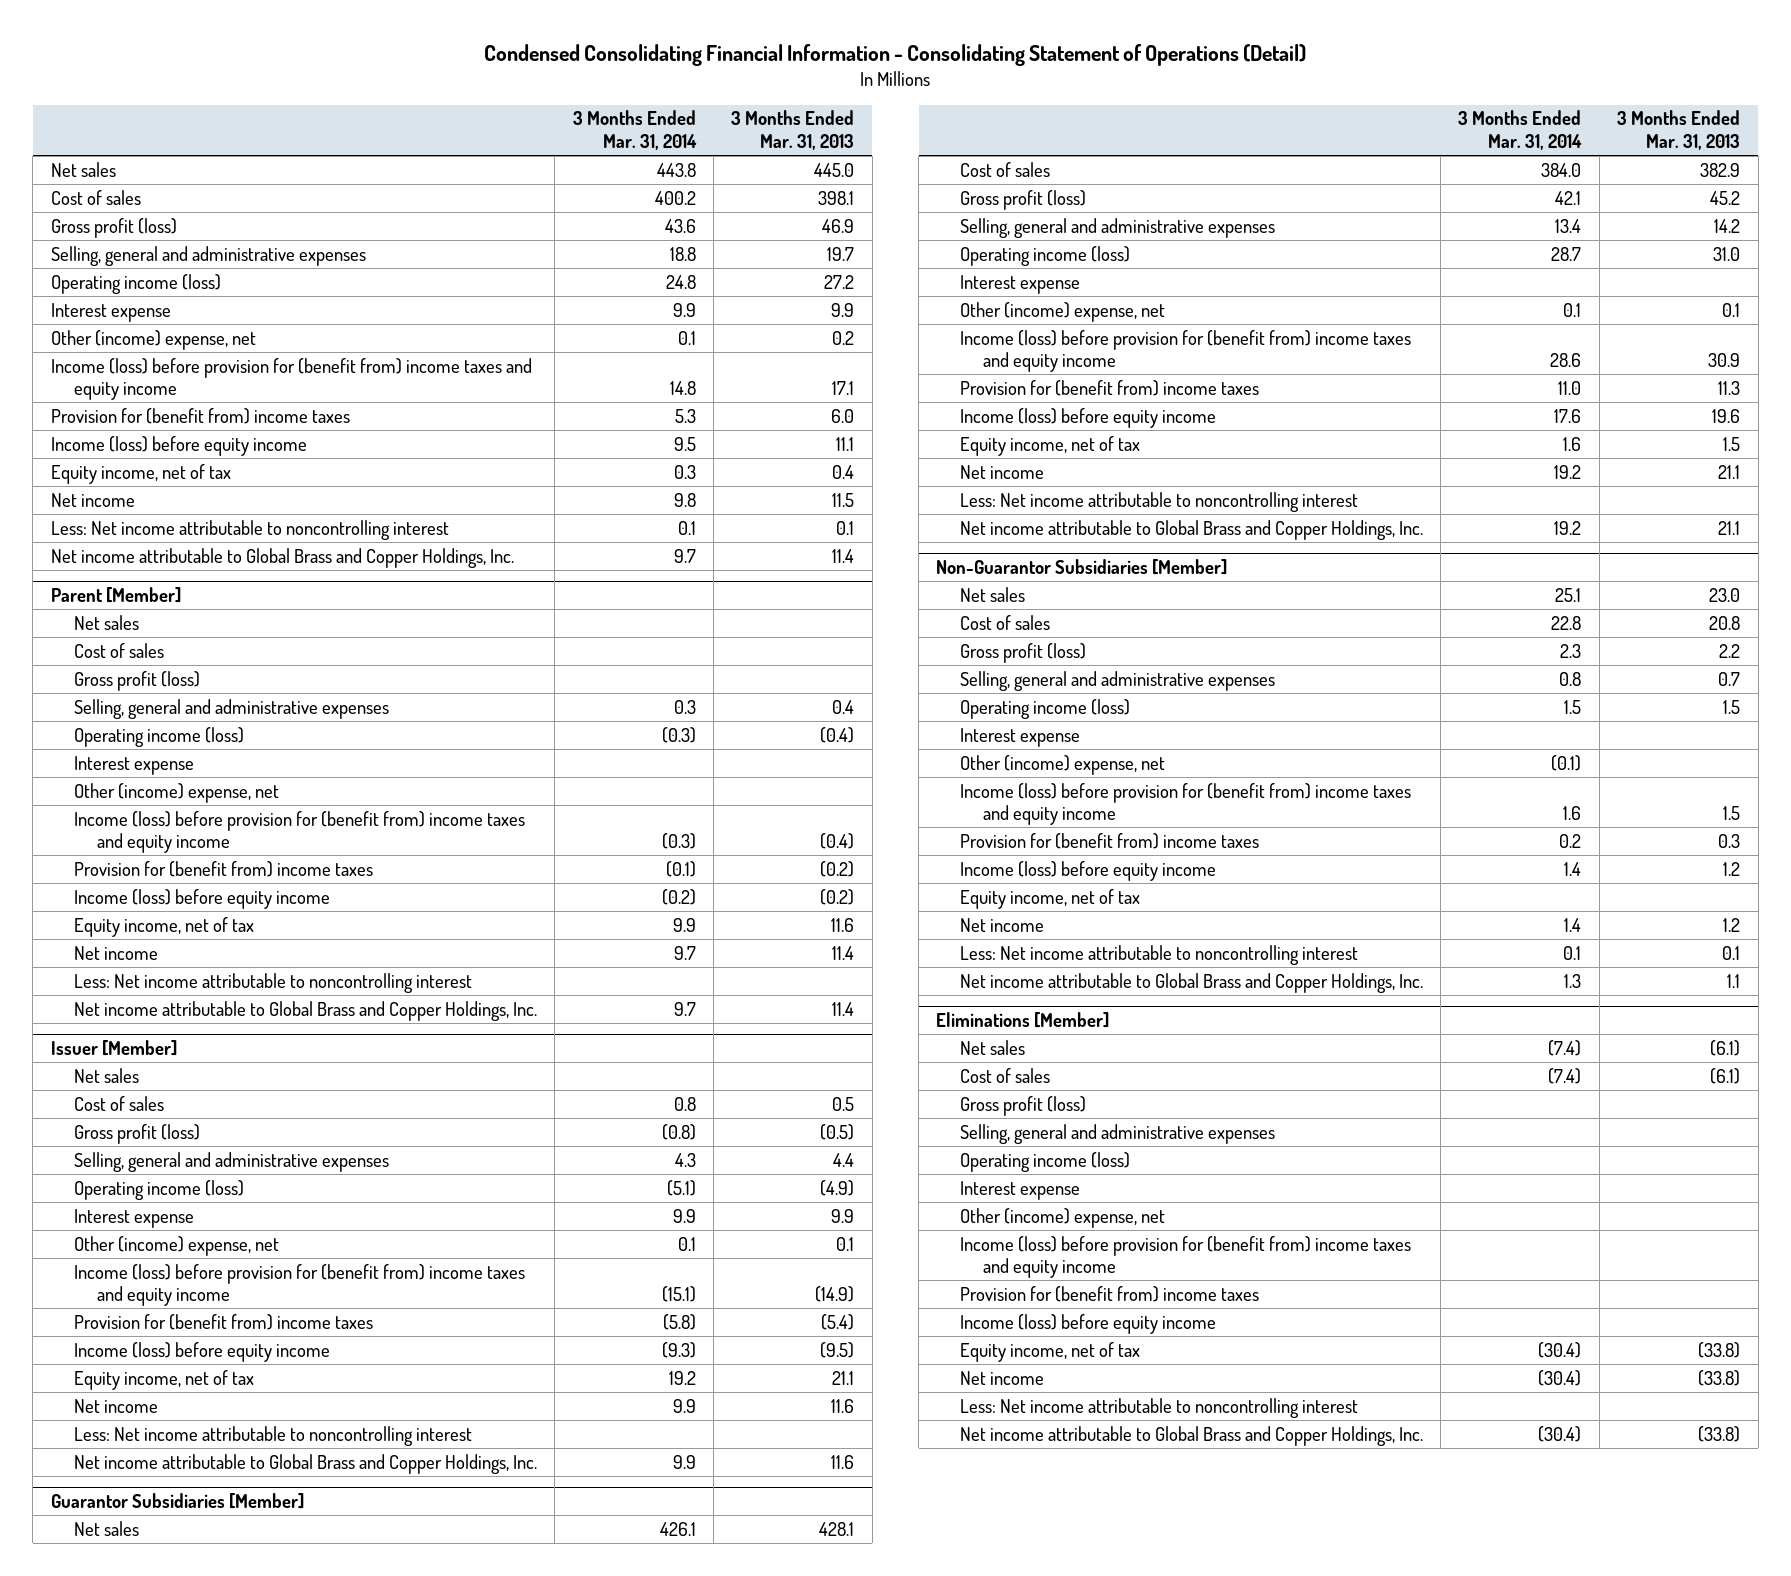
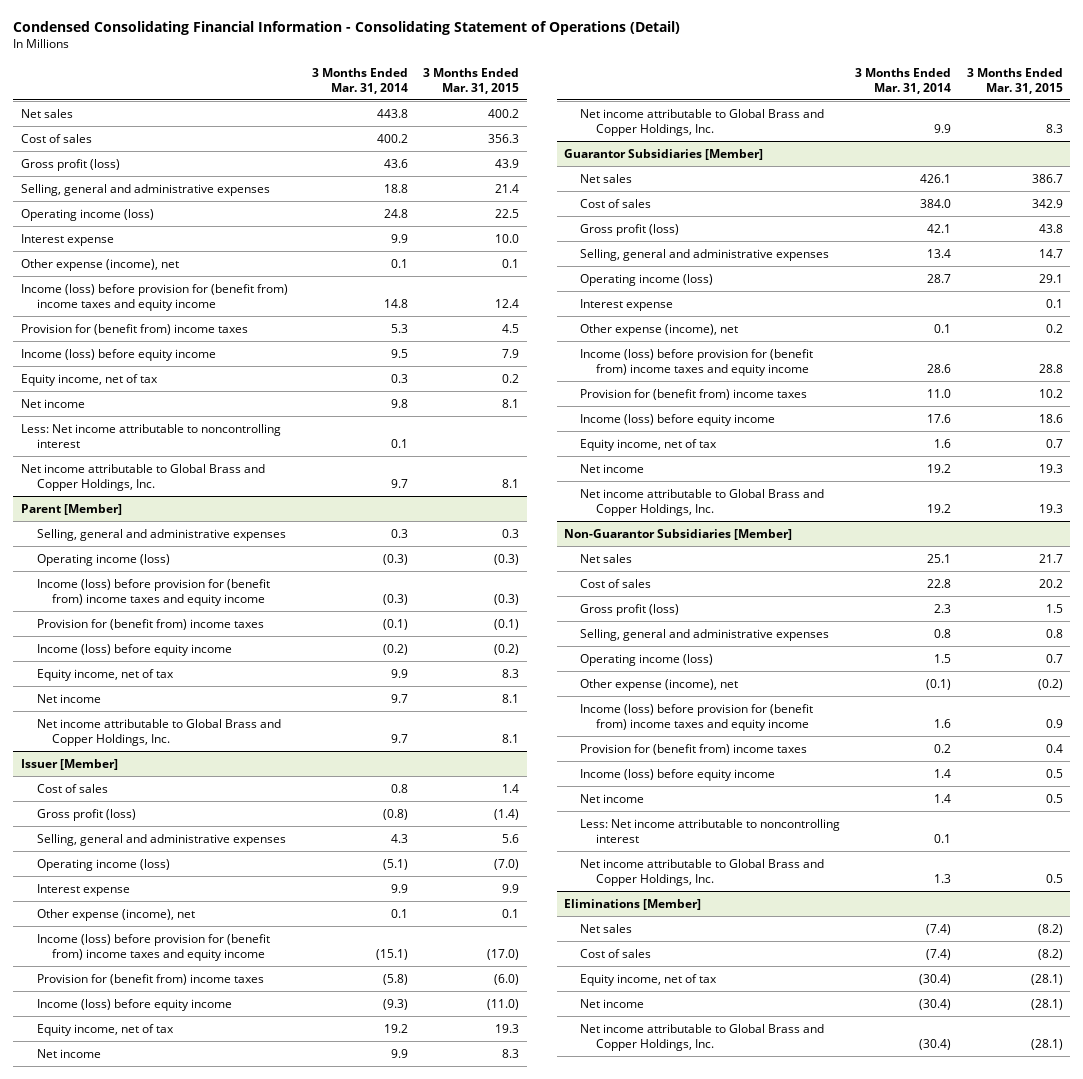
- | 3 Months Ended Mar. 31, 2014 | 3 Months Ended Mar. 31, 2013
+ | 3 Months Ended Mar. 31, 2014 | 3 Months Ended Mar. 31, 2015
- Other (income) expense, net | 0.1 | 0.2
+ Other expense (income), net | 0.1 | 0.1
@ Parent [Member]
- Net sales
- Cost of sales
- Gross profit (loss)
- Interest expense
- Other (income) expense, net
- Less: Net income attributable to noncontrolling interest
@ Issuer [Member]
- Net sales
- Other (income) expense, net | 0.1 | 0.1
+ Other expense (income), net | 0.1 | 0.1
- Less: Net income attributable to noncontrolling interest
@ Guarantor Subsidiaries [Member]
- Other (income) expense, net | 0.1 | 0.1
+ Other expense (income), net | 0.1 | 0.2
- Less: Net income attributable to noncontrolling interest
@ Non-Guarantor Subsidiaries [Member]
- Interest expense
- Other (income) expense, net | (0.1) |
+ Other expense (income), net | (0.1) | (0.2)
- Equity income, net of tax
@ Eliminations [Member]
- Gross profit (loss)
- Selling, general and administrative expenses
- Operating income (loss)
- Interest expense
- Other (income) expense, net
- Income (loss) before provision for (benefit from) income taxes and equity income
- Provision for (benefit from) income taxes
- Income (loss) before equity income
- Less: Net income attributable to noncontrolling interest

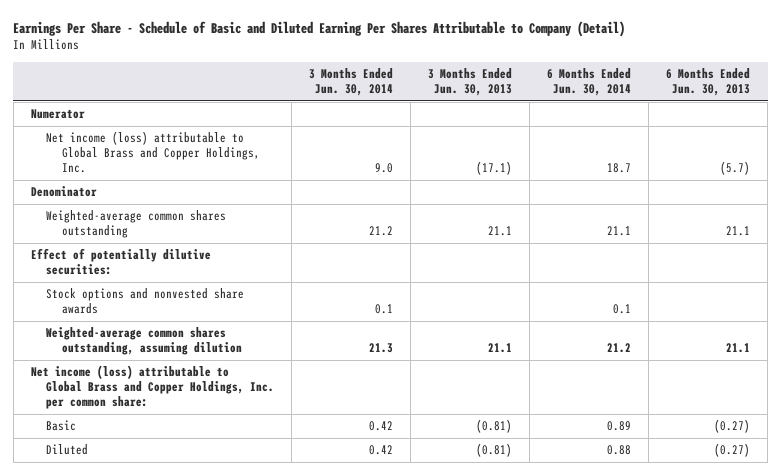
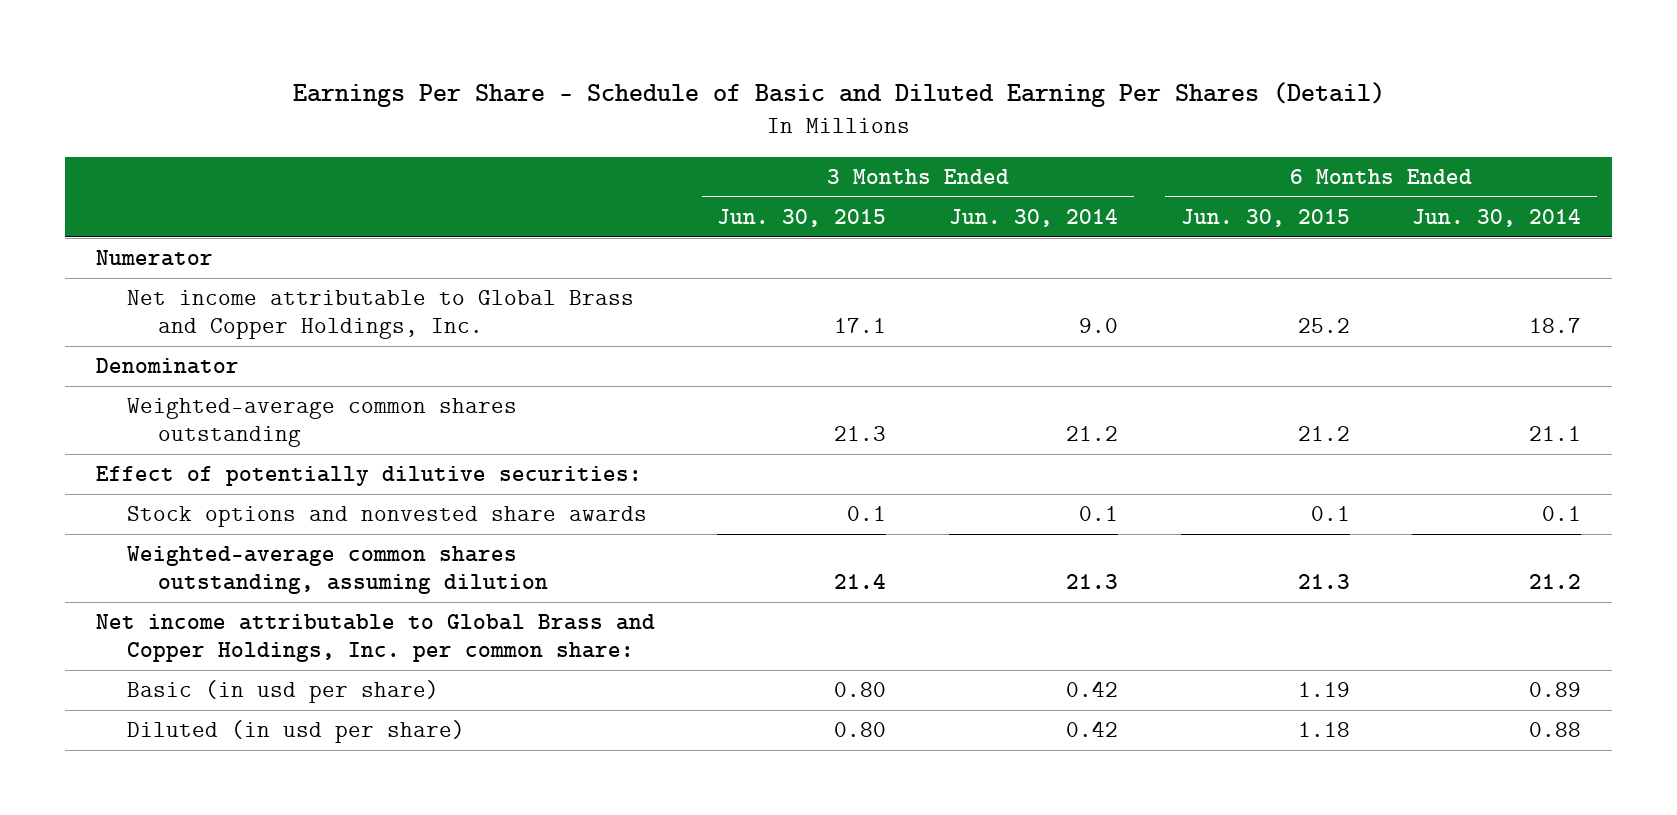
- Earnings Per Share - Schedule of Basic and Diluted Earning Per Shares Attributable to Company (Detail)
+ Earnings Per Share - Schedule of Basic and Diluted Earning Per Shares (Detail)
- | 3 Months Ended Jun. 30, 2014 | 3 Months Ended Jun. 30, 2013 | 6 Months Ended Jun. 30, 2014 | 6 Months Ended Jun. 30, 2013
+ | 3 Months Ended Jun. 30, 2015 | 3 Months Ended Jun. 30, 2014 | 6 Months Ended Jun. 30, 2015 | 6 Months Ended Jun. 30, 2014
- Net income (loss) attributable to Global Brass and Copper Holdings, Inc. | 9.0 | (17.1) | 18.7 | (5.7)
+ Net income attributable to Global Brass and Copper Holdings, Inc. | 17.1 | 9.0 | 25.2 | 18.7
- Net income (loss) attributable to Global Brass and Copper Holdings, Inc. per common share:
- Basic | 0.42 | (0.81) | 0.89 | (0.27)
- Diluted | 0.42 | (0.81) | 0.88 | (0.27)
+ Net income attributable to Global Brass and Copper Holdings, Inc. per common share:
+ Basic (in usd per share) | 0.80 | 0.42 | 1.19 | 0.89
+ Diluted (in usd per share) | 0.80 | 0.42 | 1.18 | 0.88

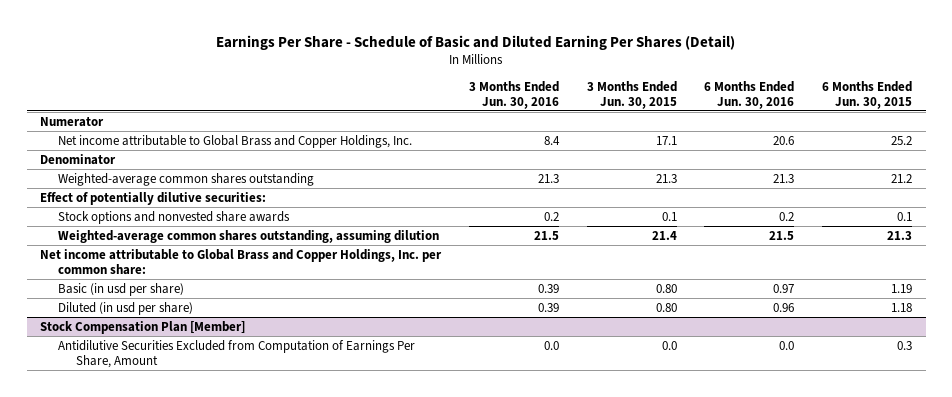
- | 3 Months Ended Jun. 30, 2015 | 3 Months Ended Jun. 30, 2014 | 6 Months Ended Jun. 30, 2015 | 6 Months Ended Jun. 30, 2014
+ | 3 Months Ended Jun. 30, 2016 | 3 Months Ended Jun. 30, 2015 | 6 Months Ended Jun. 30, 2016 | 6 Months Ended Jun. 30, 2015
+ Stock Compensation Plan [Member]
+ Antidilutive Securities Excluded from Computation of Earnings Per Share, Amount | 0.0 | 0.0 | 0.0 | 0.3

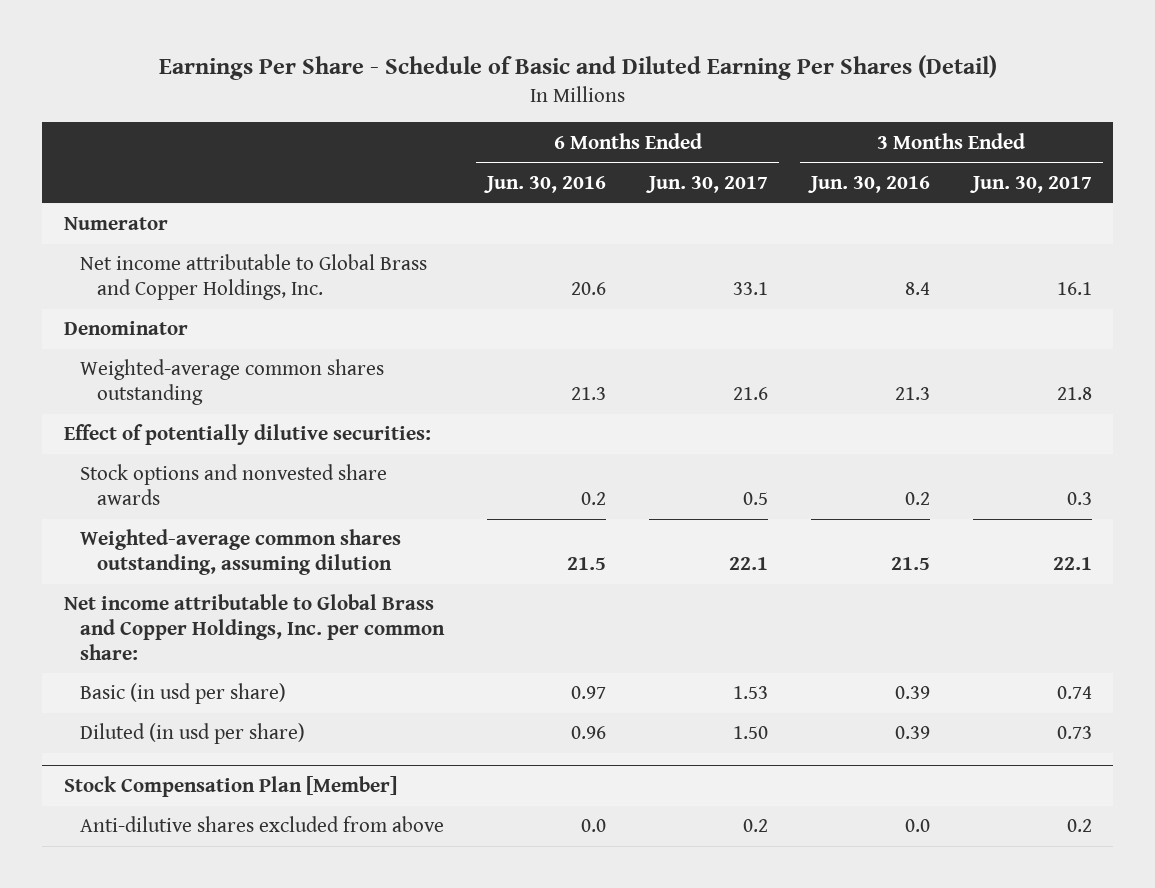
- | 3 Months Ended Jun. 30, 2016 | 3 Months Ended Jun. 30, 2015 | 6 Months Ended Jun. 30, 2016 | 6 Months Ended Jun. 30, 2015
+ | 6 Months Ended Jun. 30, 2016 | 6 Months Ended Jun. 30, 2017 | 3 Months Ended Jun. 30, 2016 | 3 Months Ended Jun. 30, 2017
@ Stock Compensation Plan [Member]
- Antidilutive Securities Excluded from Computation of Earnings Per Share, Amount | 0.0 | 0.0 | 0.0 | 0.3
+ Anti-dilutive shares excluded from above | 0.0 | 0.2 | 0.0 | 0.2

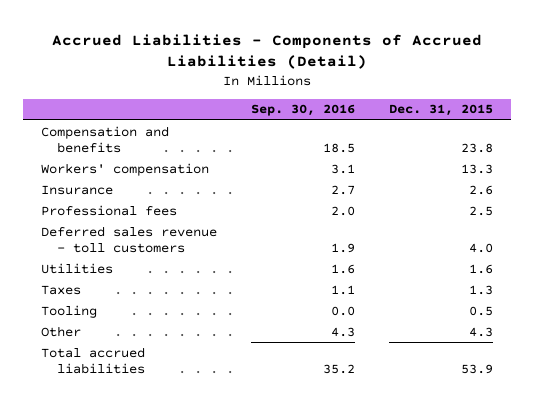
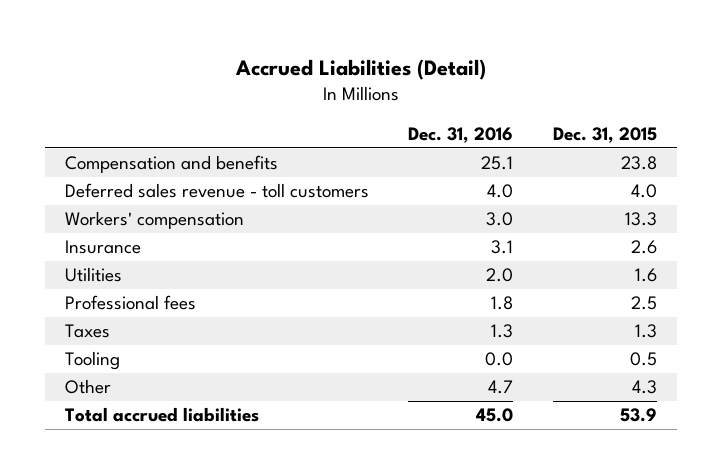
- Accrued Liabilities - Components of Accrued Liabilities (Detail)
+ Accrued Liabilities (Detail)
- | Sep. 30, 2016 | Dec. 31, 2015
+ | Dec. 31, 2016 | Dec. 31, 2015
moved up: Deferred sales revenue - toll customers | 4.0 | 4.0
moved down: Professional fees | 1.8 | 2.5

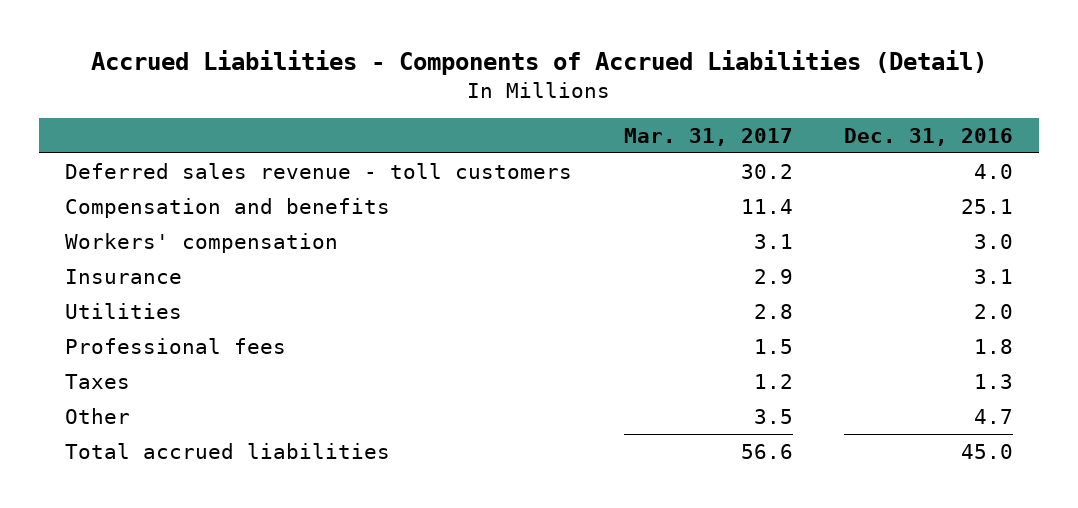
- Accrued Liabilities (Detail)
+ Accrued Liabilities - Components of Accrued Liabilities (Detail)
- | Dec. 31, 2016 | Dec. 31, 2015
+ | Mar. 31, 2017 | Dec. 31, 2016
moved down: Compensation and benefits | 11.4 | 25.1
- Tooling | 0.0 | 0.5

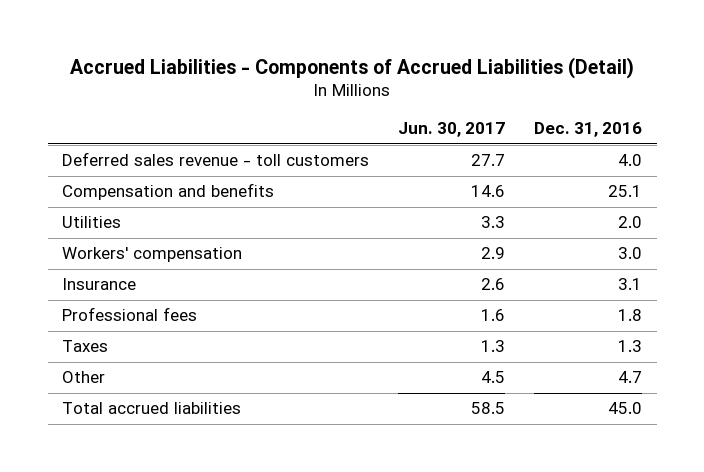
- | Mar. 31, 2017 | Dec. 31, 2016
+ | Jun. 30, 2017 | Dec. 31, 2016
moved up: Utilities | 3.3 | 2.0

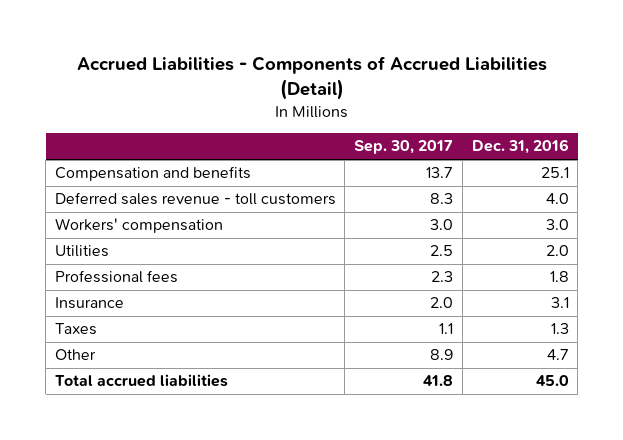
- | Jun. 30, 2017 | Dec. 31, 2016
+ | Sep. 30, 2017 | Dec. 31, 2016
moved down: Deferred sales revenue - toll customers | 8.3 | 4.0
moved down: Utilities | 2.5 | 2.0
moved down: Insurance | 2.0 | 3.1

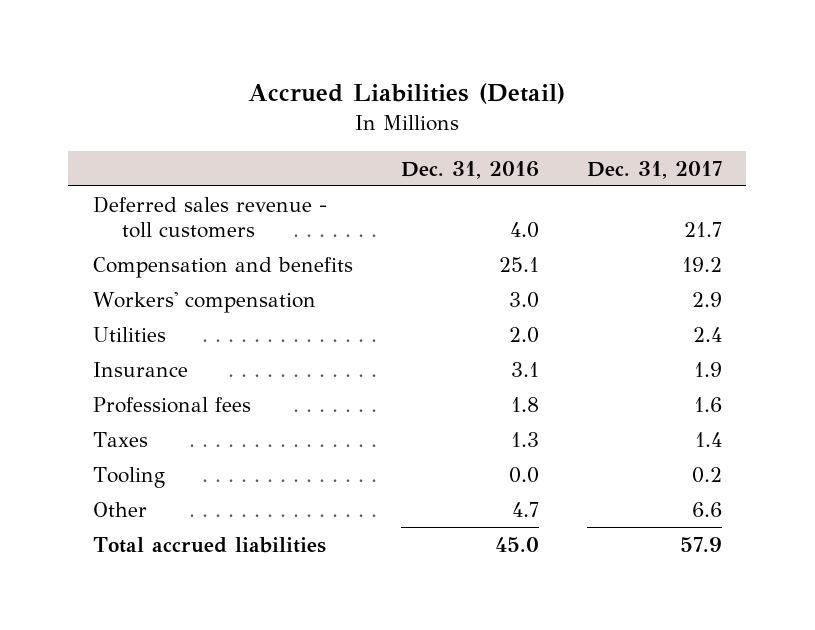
- Accrued Liabilities - Components of Accrued Liabilities (Detail)
+ Accrued Liabilities (Detail)
- | Sep. 30, 2017 | Dec. 31, 2016
+ | Dec. 31, 2016 | Dec. 31, 2017
moved down: Compensation and benefits | 25.1 | 19.2
moved down: Professional fees | 1.8 | 1.6
+ Tooling | 0.0 | 0.2

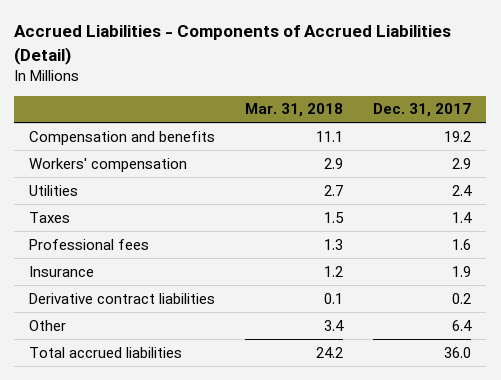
- Accrued Liabilities (Detail)
+ Accrued Liabilities - Components of Accrued Liabilities (Detail)
- | Dec. 31, 2016 | Dec. 31, 2017
+ | Mar. 31, 2018 | Dec. 31, 2017
- Deferred sales revenue - toll customers | 4.0 | 21.7
- Tooling | 0.0 | 0.2
- Other | 4.7 | 6.6
- Total accrued liabilities | 45.0 | 57.9
moved down: Professional fees | 1.3 | 1.6
moved down: Insurance | 1.2 | 1.9
+ Derivative contract liabilities | 0.1 | 0.2
+ Other | 3.4 | 6.4
+ Total accrued liabilities | 24.2 | 36.0

